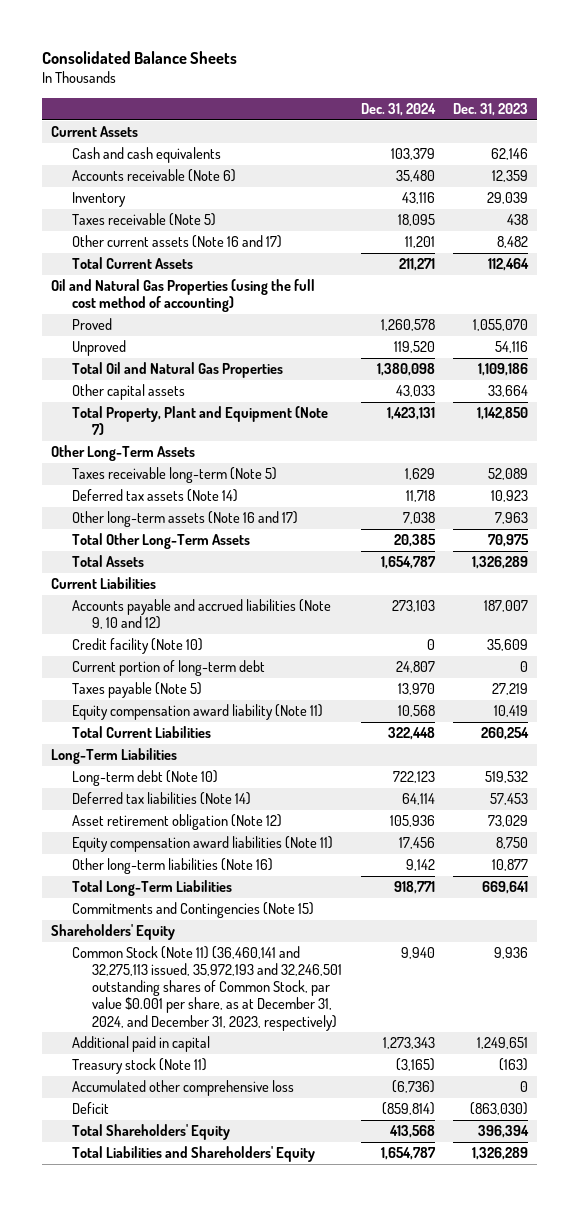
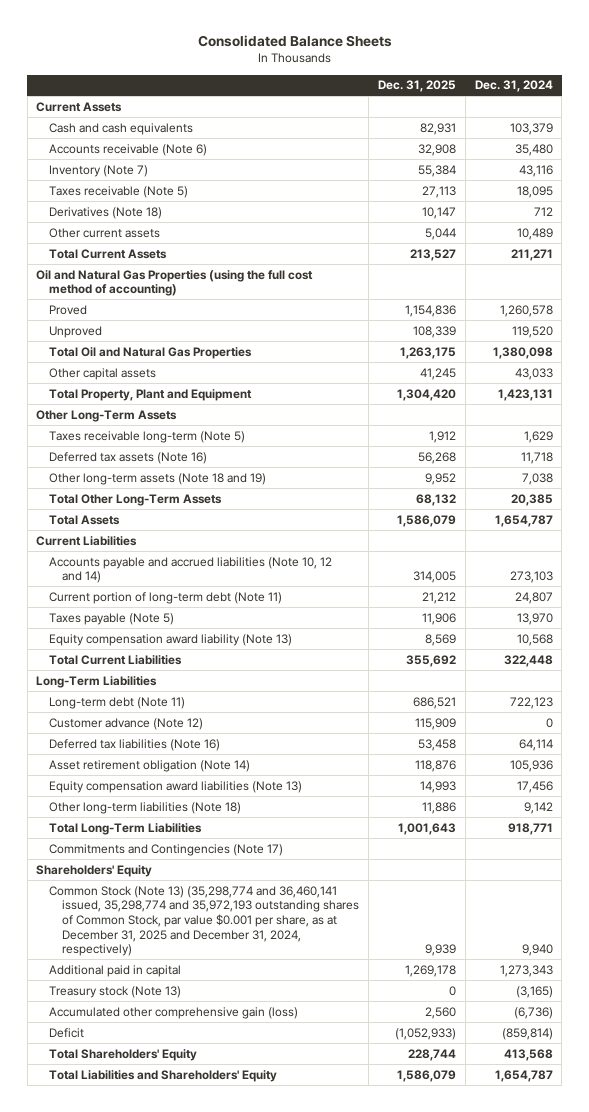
- | Dec. 31, 2024 | Dec. 31, 2023
+ | Dec. 31, 2025 | Dec. 31, 2024
- Inventory | 43,116 | 29,039
+ Inventory (Note 7) | 55,384 | 43,116
- Other current assets (Note 16 and 17) | 11,201 | 8,482
+ Derivatives (Note 18) | 10,147 | 712
+ Other current assets | 5,044 | 10,489
- Total Property, Plant and Equipment (Note 7) | 1,423,131 | 1,142,850
+ Total Property, Plant and Equipment | 1,304,420 | 1,423,131
- Deferred tax assets (Note 14) | 11,718 | 10,923
- Other long-term assets (Note 16 and 17) | 7,038 | 7,963
+ Deferred tax assets (Note 16) | 56,268 | 11,718
+ Other long-term assets (Note 18 and 19) | 9,952 | 7,038
- Accounts payable and accrued liabilities (Note 9, 10 and 12) | 273,103 | 187,007
- Credit facility (Note 10) | 0 | 35,609
- Current portion of long-term debt | 24,807 | 0
+ Accounts payable and accrued liabilities (Note 10, 12 and 14) | 314,005 | 273,103
+ Current portion of long-term debt (Note 11) | 21,212 | 24,807
- Equity compensation award liability (Note 11) | 10,568 | 10,419
+ Equity compensation award liability (Note 13) | 8,569 | 10,568
- Long-term debt (Note 10) | 722,123 | 519,532
- Deferred tax liabilities (Note 14) | 64,114 | 57,453
- Asset retirement obligation (Note 12) | 105,936 | 73,029
- Equity compensation award liabilities (Note 11) | 17,456 | 8,750
- Other long-term liabilities (Note 16) | 9,142 | 10,877
+ Long-term debt (Note 11) | 686,521 | 722,123
+ Customer advance (Note 12) | 115,909 | 0
+ Deferred tax liabilities (Note 16) | 53,458 | 64,114
+ Asset retirement obligation (Note 14) | 118,876 | 105,936
+ Equity compensation award liabilities (Note 13) | 14,993 | 17,456
+ Other long-term liabilities (Note 18) | 11,886 | 9,142
- Commitments and Contingencies (Note 15)
+ Commitments and Contingencies (Note 17)
- Common Stock (Note 11) (36,460,141 and 32,275,113 issued, 35,972,193 and 32,246,501 outstanding shares of Common Stock, par value $0.001 per share, as at December 31, 2024, and December 31, 2023, respectively) | 9,940 | 9,936
+ Common Stock (Note 13) (35,298,774 and 36,460,141 issued, 35,298,774 and 35,972,193 outstanding shares of Common Stock, par value $0.001 per share, as at December 31, 2025 and December 31, 2024, respectively) | 9,939 | 9,940
- Treasury stock (Note 11) | (3,165) | (163)
- Accumulated other comprehensive loss | (6,736) | 0
+ Treasury stock (Note 13) | 0 | (3,165)
+ Accumulated other comprehensive gain (loss) | 2,560 | (6,736)

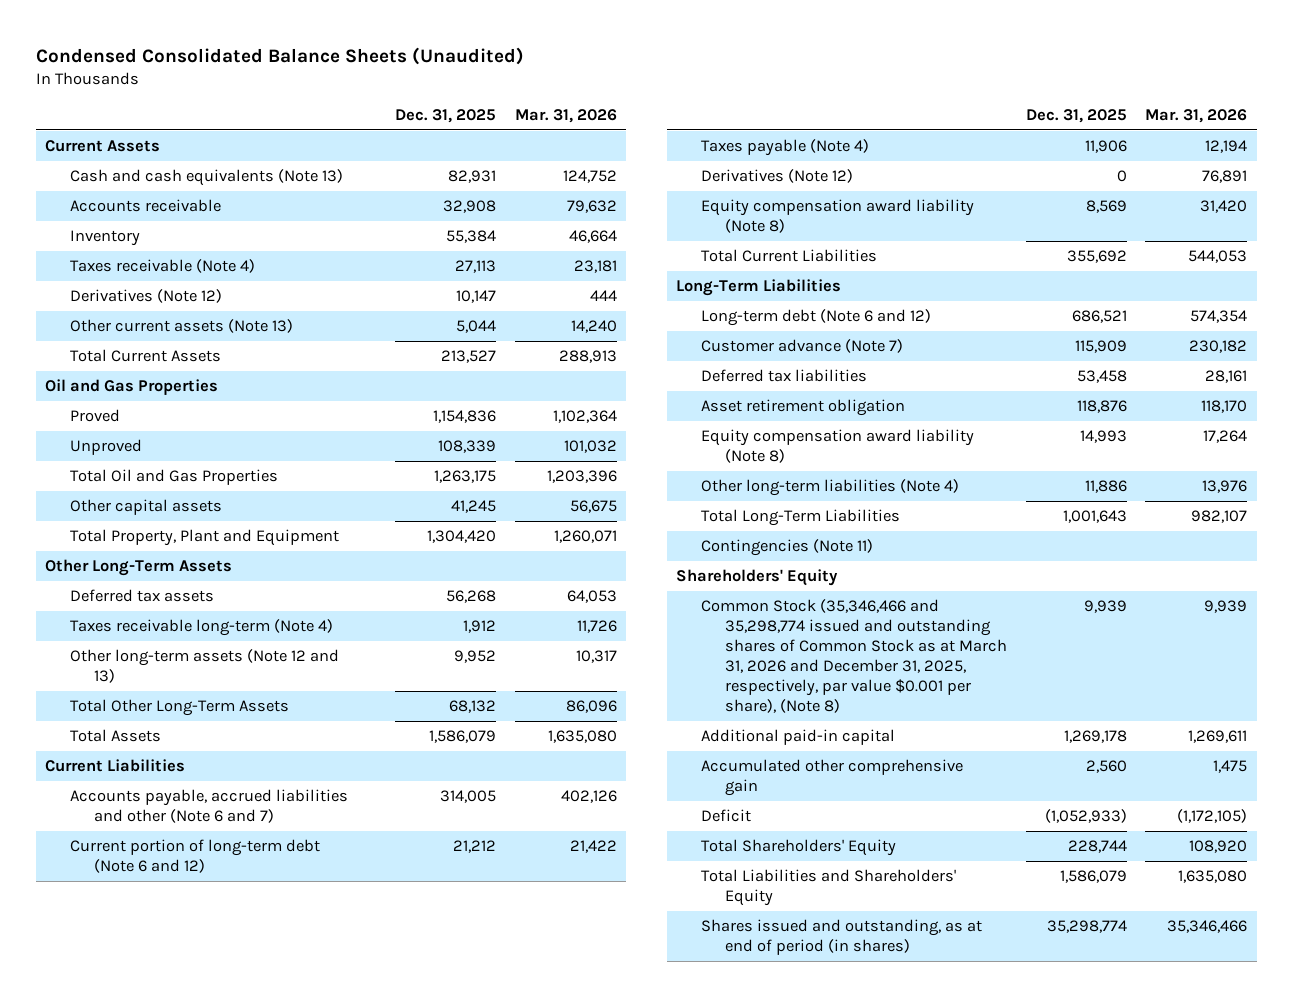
- Consolidated Balance Sheets
+ Condensed Consolidated Balance Sheets (Unaudited)
- | Dec. 31, 2025 | Dec. 31, 2024
+ | Dec. 31, 2025 | Mar. 31, 2026
- Cash and cash equivalents | 82,931 | 103,379
- Accounts receivable (Note 6) | 32,908 | 35,480
- Inventory (Note 7) | 55,384 | 43,116
- Taxes receivable (Note 5) | 27,113 | 18,095
- Derivatives (Note 18) | 10,147 | 712
- Other current assets | 5,044 | 10,489
+ Cash and cash equivalents (Note 13) | 82,931 | 124,752
+ Accounts receivable | 32,908 | 79,632
+ Inventory | 55,384 | 46,664
+ Taxes receivable (Note 4) | 27,113 | 23,181
+ Derivatives (Note 12) | 10,147 | 444
+ Other current assets (Note 13) | 5,044 | 14,240
- Oil and Natural Gas Properties (using the full cost method of accounting)
+ Oil and Gas Properties
- Total Oil and Natural Gas Properties | 1,263,175 | 1,380,098
+ Total Oil and Gas Properties | 1,263,175 | 1,203,396
- Taxes receivable long-term (Note 5) | 1,912 | 1,629
- Deferred tax assets (Note 16) | 56,268 | 11,718
- Other long-term assets (Note 18 and 19) | 9,952 | 7,038
+ Deferred tax assets | 56,268 | 64,053
+ Taxes receivable long-term (Note 4) | 1,912 | 11,726
+ Other long-term assets (Note 12 and 13) | 9,952 | 10,317
- Accounts payable and accrued liabilities (Note 10, 12 and 14) | 314,005 | 273,103
- Current portion of long-term debt (Note 11) | 21,212 | 24,807
- Taxes payable (Note 5) | 11,906 | 13,970
- Equity compensation award liability (Note 13) | 8,569 | 10,568
+ Accounts payable, accrued liabilities and other (Note 6 and 7) | 314,005 | 402,126
+ Current portion of long-term debt (Note 6 and 12) | 21,212 | 21,422
+ Taxes payable (Note 4) | 11,906 | 12,194
+ Derivatives (Note 12) | 0 | 76,891
+ Equity compensation award liability (Note 8) | 8,569 | 31,420
- Long-term debt (Note 11) | 686,521 | 722,123
- Customer advance (Note 12) | 115,909 | 0
- Deferred tax liabilities (Note 16) | 53,458 | 64,114
- Asset retirement obligation (Note 14) | 118,876 | 105,936
- Equity compensation award liabilities (Note 13) | 14,993 | 17,456
- Other long-term liabilities (Note 18) | 11,886 | 9,142
+ Long-term debt (Note 6 and 12) | 686,521 | 574,354
+ Customer advance (Note 7) | 115,909 | 230,182
+ Deferred tax liabilities | 53,458 | 28,161
+ Asset retirement obligation | 118,876 | 118,170
+ Equity compensation award liability (Note 8) | 14,993 | 17,264
+ Other long-term liabilities (Note 4) | 11,886 | 13,976
- Commitments and Contingencies (Note 17)
+ Contingencies (Note 11)
- Common Stock (Note 13) (35,298,774 and 36,460,141 issued, 35,298,774 and 35,972,193 outstanding shares of Common Stock, par value $0.001 per share, as at December 31, 2025 and December 31, 2024, respectively) | 9,939 | 9,940
- Additional paid in capital | 1,269,178 | 1,273,343
- Treasury stock (Note 13) | 0 | (3,165)
- Accumulated other comprehensive gain (loss) | 2,560 | (6,736)
+ Common Stock (35,346,466 and 35,298,774 issued and outstanding shares of Common Stock as at March 31, 2026 and December 31, 2025, respectively, par value $0.001 per share), (Note 8) | 9,939 | 9,939
+ Additional paid-in capital | 1,269,178 | 1,269,611
+ Accumulated other comprehensive gain | 2,560 | 1,475
+ Shares issued and outstanding, as at end of period (in shares) | 35,298,774 | 35,346,466

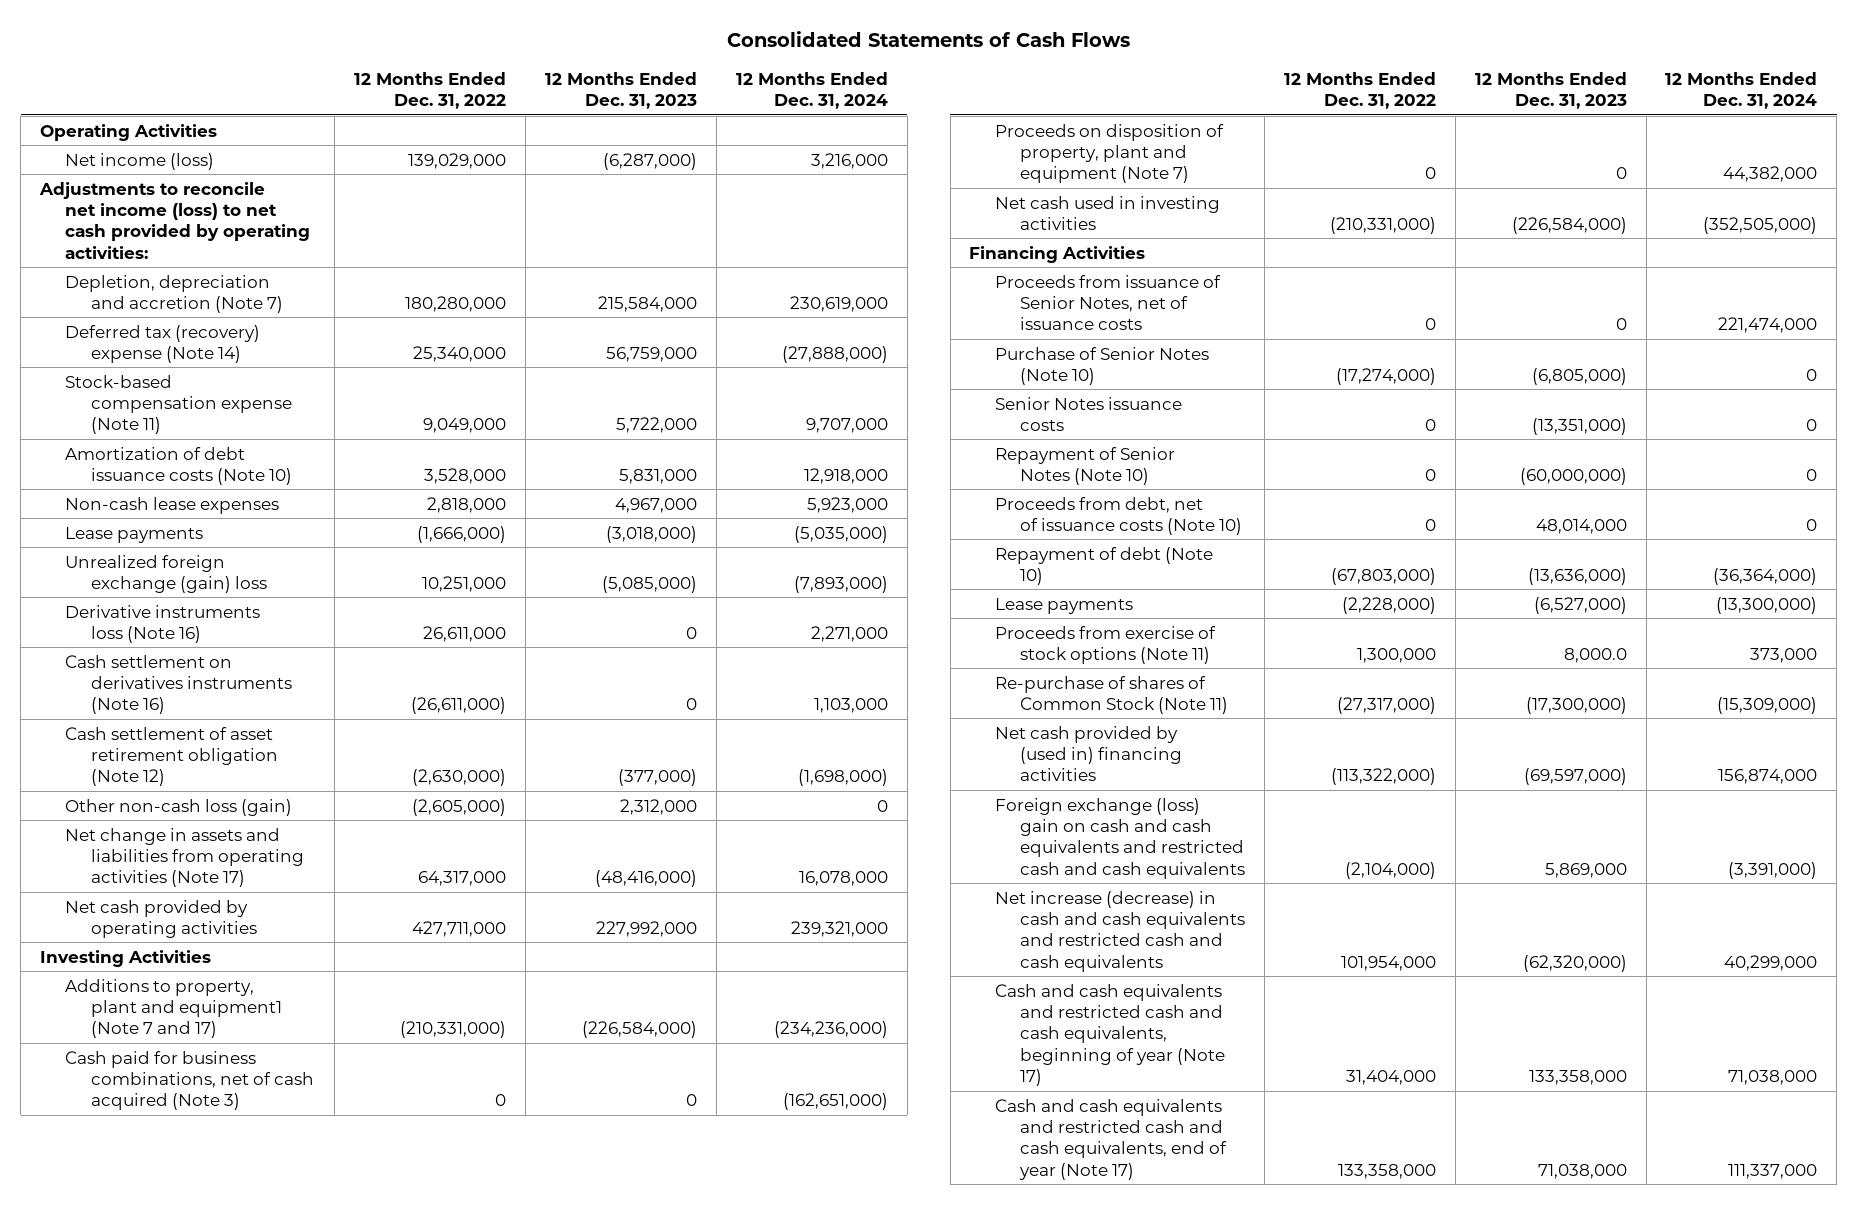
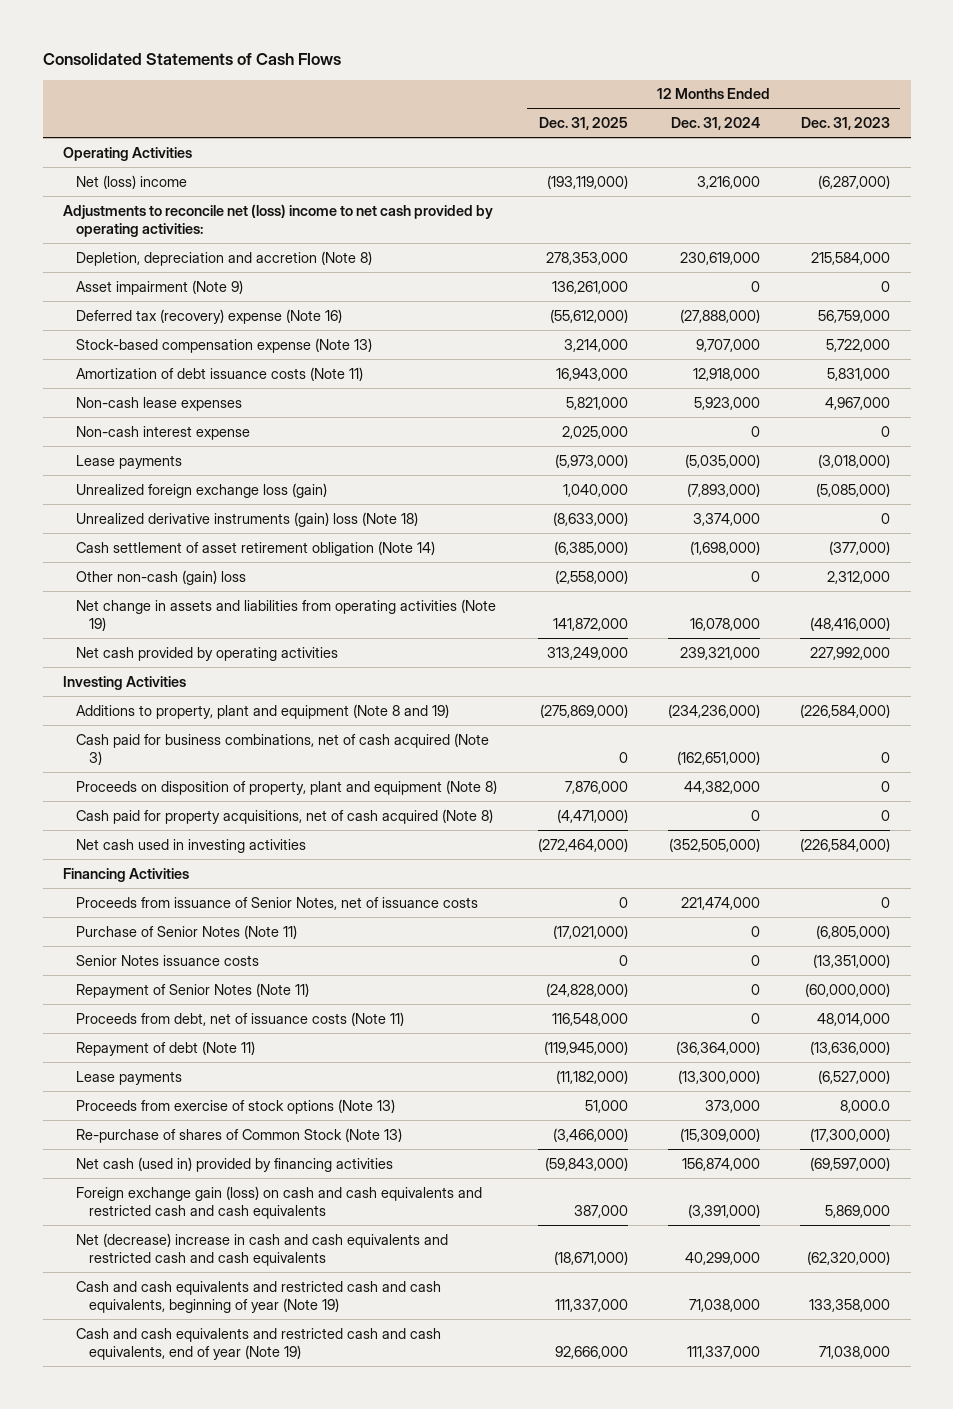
- | 12 Months Ended Dec. 31, 2022 | 12 Months Ended Dec. 31, 2023 | 12 Months Ended Dec. 31, 2024
+ | 12 Months Ended Dec. 31, 2025 | 12 Months Ended Dec. 31, 2024 | 12 Months Ended Dec. 31, 2023
- Net income (loss) | 139,029,000 | (6,287,000) | 3,216,000
- Adjustments to reconcile net income (loss) to net cash provided by operating activities:
- Depletion, depreciation and accretion (Note 7) | 180,280,000 | 215,584,000 | 230,619,000
- Deferred tax (recovery) expense (Note 14) | 25,340,000 | 56,759,000 | (27,888,000)
- Stock-based compensation expense (Note 11) | 9,049,000 | 5,722,000 | 9,707,000
- Amortization of debt issuance costs (Note 10) | 3,528,000 | 5,831,000 | 12,918,000
+ Net (loss) income | (193,119,000) | 3,216,000 | (6,287,000)
+ Adjustments to reconcile net (loss) income to net cash provided by operating activities:
+ Depletion, depreciation and accretion (Note 8) | 278,353,000 | 230,619,000 | 215,584,000
+ Asset impairment (Note 9) | 136,261,000 | 0 | 0
+ Deferred tax (recovery) expense (Note 16) | (55,612,000) | (27,888,000) | 56,759,000
+ Stock-based compensation expense (Note 13) | 3,214,000 | 9,707,000 | 5,722,000
+ Amortization of debt issuance costs (Note 11) | 16,943,000 | 12,918,000 | 5,831,000
+ Non-cash interest expense | 2,025,000 | 0 | 0
- Unrealized foreign exchange (gain) loss | 10,251,000 | (5,085,000) | (7,893,000)
- Derivative instruments loss (Note 16) | 26,611,000 | 0 | 2,271,000
- Cash settlement on derivatives instruments (Note 16) | (26,611,000) | 0 | 1,103,000
- Cash settlement of asset retirement obligation (Note 12) | (2,630,000) | (377,000) | (1,698,000)
- Other non-cash loss (gain) | (2,605,000) | 2,312,000 | 0
- Net change in assets and liabilities from operating activities (Note 17) | 64,317,000 | (48,416,000) | 16,078,000
+ Unrealized foreign exchange loss (gain) | 1,040,000 | (7,893,000) | (5,085,000)
+ Unrealized derivative instruments (gain) loss (Note 18) | (8,633,000) | 3,374,000 | 0
+ Cash settlement of asset retirement obligation (Note 14) | (6,385,000) | (1,698,000) | (377,000)
+ Other non-cash (gain) loss | (2,558,000) | 0 | 2,312,000
+ Net change in assets and liabilities from operating activities (Note 19) | 141,872,000 | 16,078,000 | (48,416,000)
- Additions to property, plant and equipment1 (Note 7 and 17) | (210,331,000) | (226,584,000) | (234,236,000)
+ Additions to property, plant and equipment (Note 8 and 19) | (275,869,000) | (234,236,000) | (226,584,000)
- Proceeds on disposition of property, plant and equipment (Note 7) | 0 | 0 | 44,382,000
+ Proceeds on disposition of property, plant and equipment (Note 8) | 7,876,000 | 44,382,000 | 0
+ Cash paid for property acquisitions, net of cash acquired (Note 8) | (4,471,000) | 0 | 0
- Purchase of Senior Notes (Note 10) | (17,274,000) | (6,805,000) | 0
+ Purchase of Senior Notes (Note 11) | (17,021,000) | 0 | (6,805,000)
- Repayment of Senior Notes (Note 10) | 0 | (60,000,000) | 0
- Proceeds from debt, net of issuance costs (Note 10) | 0 | 48,014,000 | 0
- Repayment of debt (Note 10) | (67,803,000) | (13,636,000) | (36,364,000)
+ Repayment of Senior Notes (Note 11) | (24,828,000) | 0 | (60,000,000)
+ Proceeds from debt, net of issuance costs (Note 11) | 116,548,000 | 0 | 48,014,000
+ Repayment of debt (Note 11) | (119,945,000) | (36,364,000) | (13,636,000)
- Proceeds from exercise of stock options (Note 11) | 1,300,000 | 8,000.0 | 373,000
- Re-purchase of shares of Common Stock (Note 11) | (27,317,000) | (17,300,000) | (15,309,000)
- Net cash provided by (used in) financing activities | (113,322,000) | (69,597,000) | 156,874,000
- Foreign exchange (loss) gain on cash and cash equivalents and restricted cash and cash equivalents | (2,104,000) | 5,869,000 | (3,391,000)
- Net increase (decrease) in cash and cash equivalents and restricted cash and cash equivalents | 101,954,000 | (62,320,000) | 40,299,000
- Cash and cash equivalents and restricted cash and cash equivalents, beginning of year (Note 17) | 31,404,000 | 133,358,000 | 71,038,000
- Cash and cash equivalents and restricted cash and cash equivalents, end of year (Note 17) | 133,358,000 | 71,038,000 | 111,337,000
+ Proceeds from exercise of stock options (Note 13) | 51,000 | 373,000 | 8,000.0
+ Re-purchase of shares of Common Stock (Note 13) | (3,466,000) | (15,309,000) | (17,300,000)
+ Net cash (used in) provided by financing activities | (59,843,000) | 156,874,000 | (69,597,000)
+ Foreign exchange gain (loss) on cash and cash equivalents and restricted cash and cash equivalents | 387,000 | (3,391,000) | 5,869,000
+ Net (decrease) increase in cash and cash equivalents and restricted cash and cash equivalents | (18,671,000) | 40,299,000 | (62,320,000)
+ Cash and cash equivalents and restricted cash and cash equivalents, beginning of year (Note 19) | 111,337,000 | 71,038,000 | 133,358,000
+ Cash and cash equivalents and restricted cash and cash equivalents, end of year (Note 19) | 92,666,000 | 111,337,000 | 71,038,000

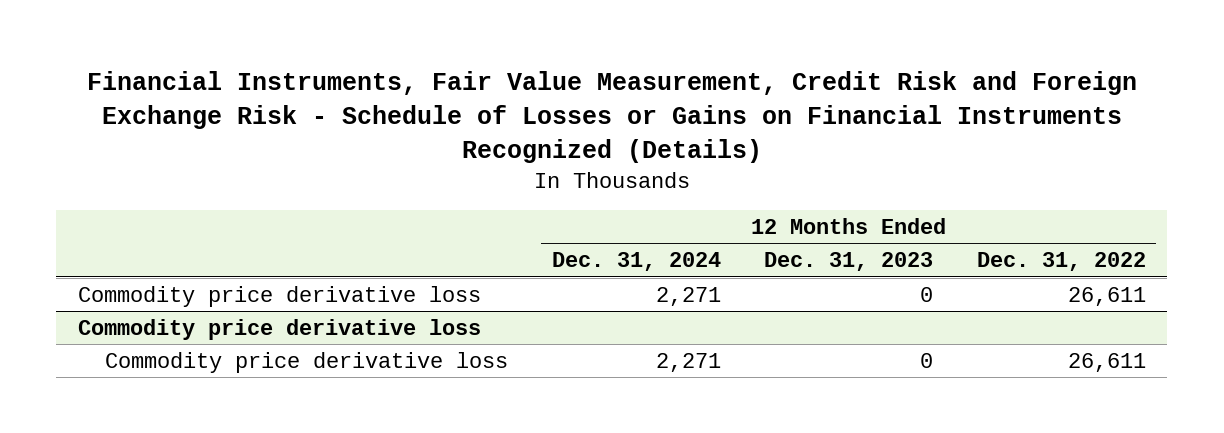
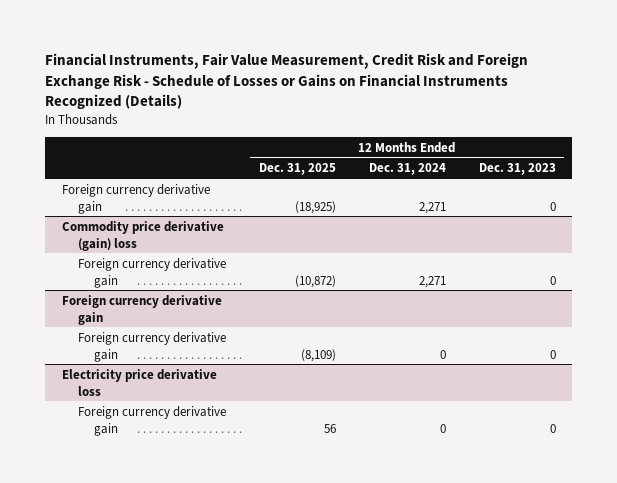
- | 12 Months Ended Dec. 31, 2024 | 12 Months Ended Dec. 31, 2023 | 12 Months Ended Dec. 31, 2022
+ | 12 Months Ended Dec. 31, 2025 | 12 Months Ended Dec. 31, 2024 | 12 Months Ended Dec. 31, 2023
- Commodity price derivative loss | 2,271 | 0 | 26,611
- Commodity price derivative loss
- Commodity price derivative loss | 2,271 | 0 | 26,611
+ Foreign currency derivative gain | (18,925) | 2,271 | 0
+ Commodity price derivative (gain) loss
+ Foreign currency derivative gain | (10,872) | 2,271 | 0
+ Foreign currency derivative gain
+ Foreign currency derivative gain | (8,109) | 0 | 0
+ Electricity price derivative loss
+ Foreign currency derivative gain | 56 | 0 | 0

